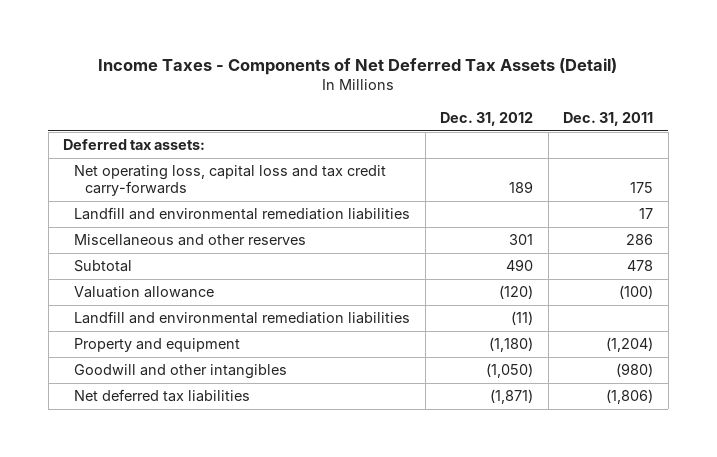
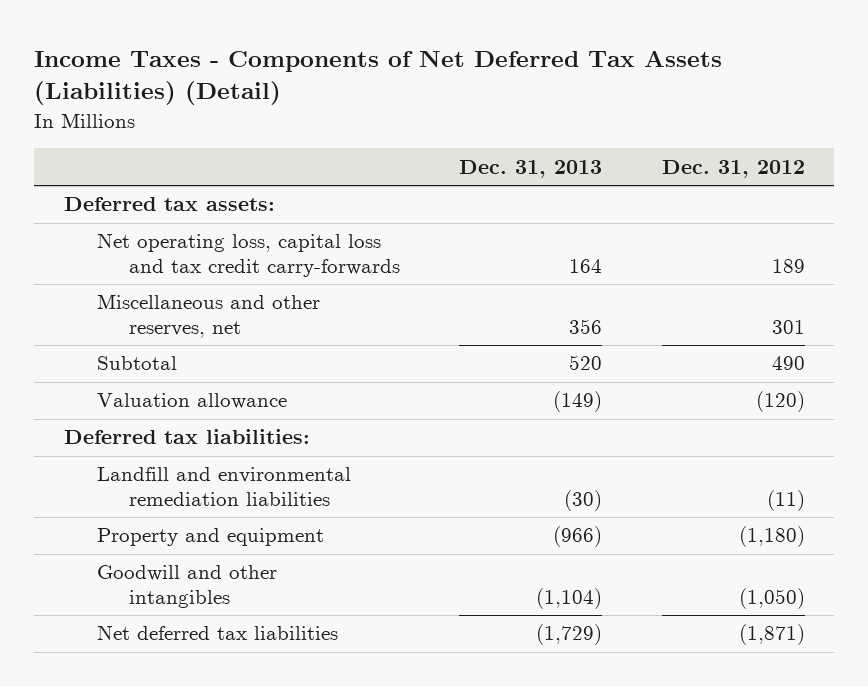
- Income Taxes - Components of Net Deferred Tax Assets (Detail)
+ Income Taxes - Components of Net Deferred Tax Assets (Liabilities) (Detail)
- | Dec. 31, 2012 | Dec. 31, 2011
+ | Dec. 31, 2013 | Dec. 31, 2012
- Landfill and environmental remediation liabilities | | 17
- Miscellaneous and other reserves | 301 | 286
+ Miscellaneous and other reserves, net | 356 | 301
+ Deferred tax liabilities:

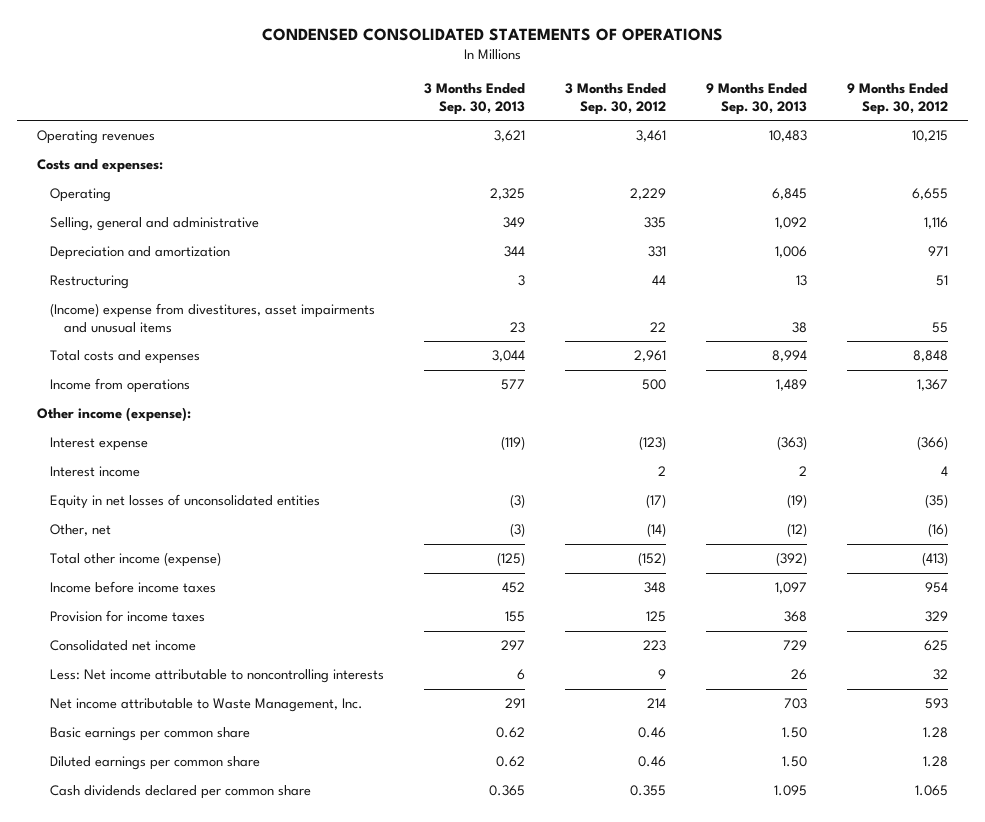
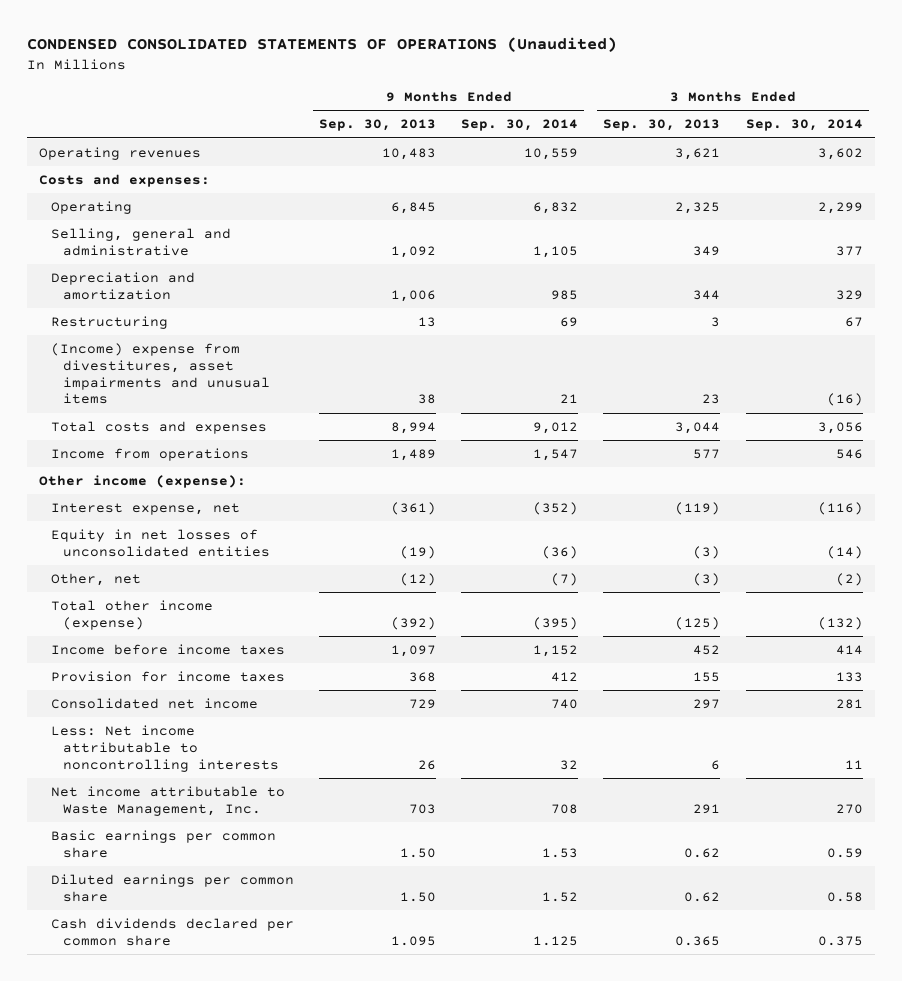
- CONDENSED CONSOLIDATED STATEMENTS OF OPERATIONS
+ CONDENSED CONSOLIDATED STATEMENTS OF OPERATIONS (Unaudited)
- | 3 Months Ended Sep. 30, 2013 | 3 Months Ended Sep. 30, 2012 | 9 Months Ended Sep. 30, 2013 | 9 Months Ended Sep. 30, 2012
+ | 9 Months Ended Sep. 30, 2013 | 9 Months Ended Sep. 30, 2014 | 3 Months Ended Sep. 30, 2013 | 3 Months Ended Sep. 30, 2014
- Interest expense | (119) | (123) | (363) | (366)
- Interest income | | 2 | 2 | 4
+ Interest expense, net | (361) | (352) | (119) | (116)

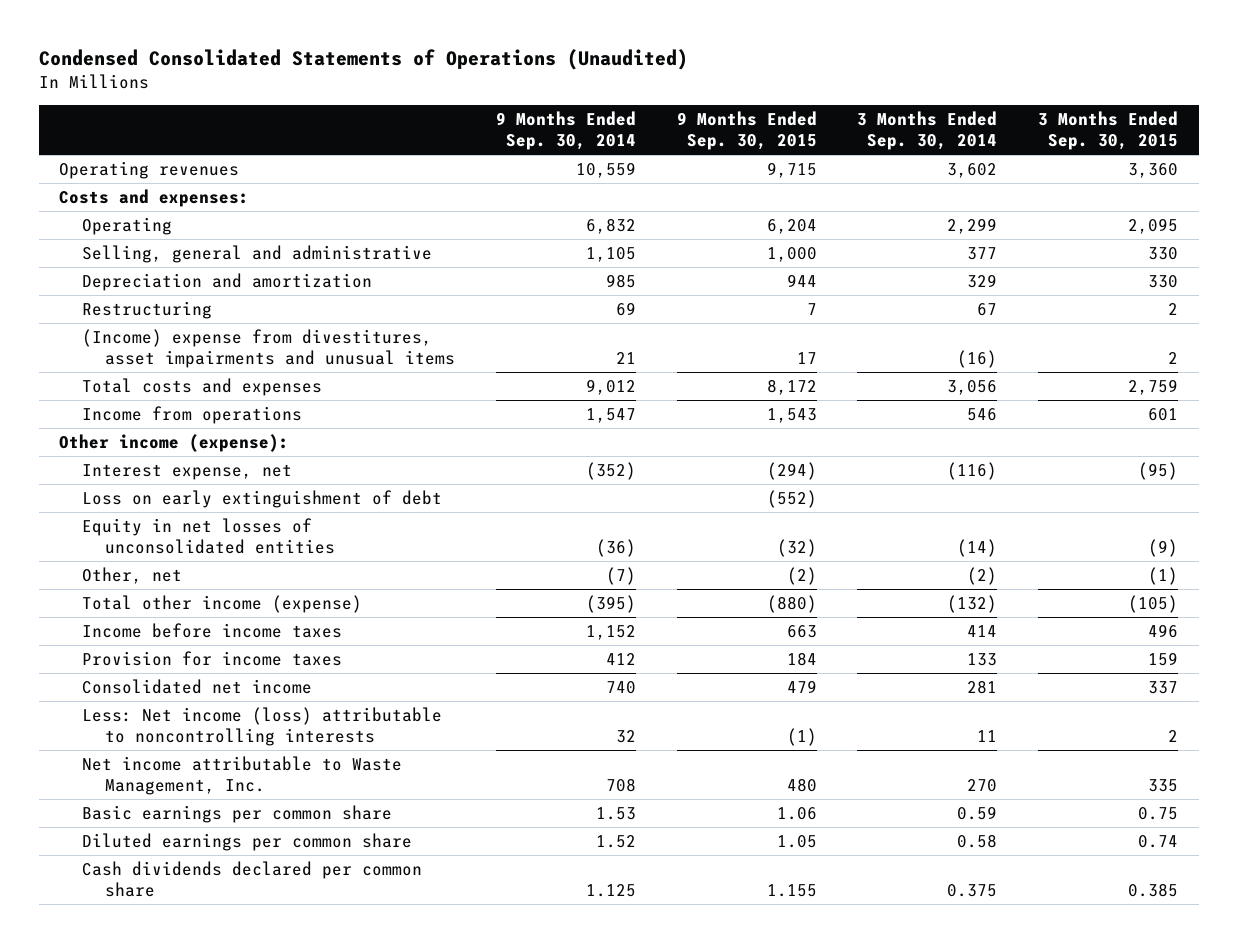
- CONDENSED CONSOLIDATED STATEMENTS OF OPERATIONS (Unaudited)
+ Condensed Consolidated Statements of Operations (Unaudited)
- | 9 Months Ended Sep. 30, 2013 | 9 Months Ended Sep. 30, 2014 | 3 Months Ended Sep. 30, 2013 | 3 Months Ended Sep. 30, 2014
+ | 9 Months Ended Sep. 30, 2014 | 9 Months Ended Sep. 30, 2015 | 3 Months Ended Sep. 30, 2014 | 3 Months Ended Sep. 30, 2015
+ Loss on early extinguishment of debt | | (552) | |
- Less: Net income attributable to noncontrolling interests | 26 | 32 | 6 | 11
+ Less: Net income (loss) attributable to noncontrolling interests | 32 | (1) | 11 | 2

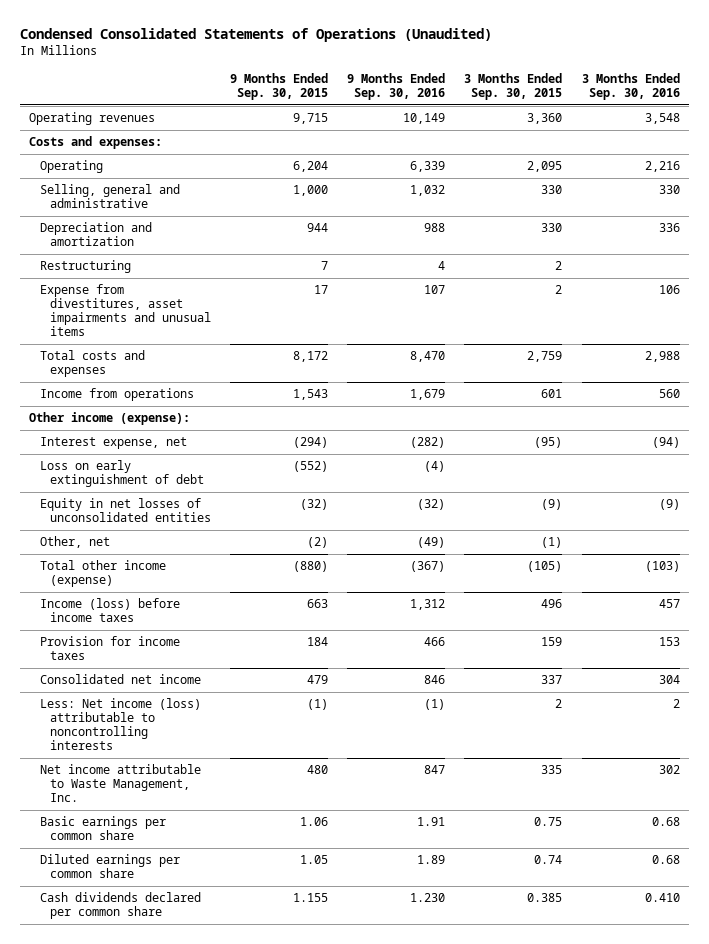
- | 9 Months Ended Sep. 30, 2014 | 9 Months Ended Sep. 30, 2015 | 3 Months Ended Sep. 30, 2014 | 3 Months Ended Sep. 30, 2015
+ | 9 Months Ended Sep. 30, 2015 | 9 Months Ended Sep. 30, 2016 | 3 Months Ended Sep. 30, 2015 | 3 Months Ended Sep. 30, 2016
- (Income) expense from divestitures, asset impairments and unusual items | 21 | 17 | (16) | 2
+ Expense from divestitures, asset impairments and unusual items | 17 | 107 | 2 | 106
- Income before income taxes | 1,152 | 663 | 414 | 496
+ Income (loss) before income taxes | 663 | 1,312 | 496 | 457

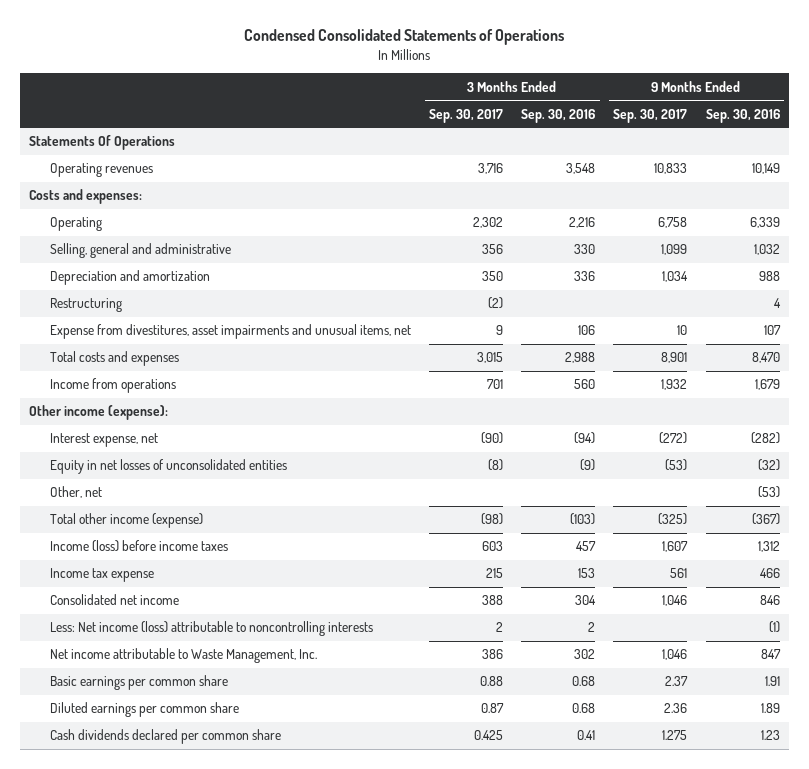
- Condensed Consolidated Statements of Operations (Unaudited)
+ Condensed Consolidated Statements of Operations
- | 9 Months Ended Sep. 30, 2015 | 9 Months Ended Sep. 30, 2016 | 3 Months Ended Sep. 30, 2015 | 3 Months Ended Sep. 30, 2016
+ | 3 Months Ended Sep. 30, 2017 | 3 Months Ended Sep. 30, 2016 | 9 Months Ended Sep. 30, 2017 | 9 Months Ended Sep. 30, 2016
+ Statements Of Operations
- Expense from divestitures, asset impairments and unusual items | 17 | 107 | 2 | 106
+ Expense from divestitures, asset impairments and unusual items, net | 9 | 106 | 10 | 107
- Loss on early extinguishment of debt | (552) | (4) | |
- Other, net | (2) | (49) | (1) |
+ Other, net | | | | (53)
- Provision for income taxes | 184 | 466 | 159 | 153
+ Income tax expense | 215 | 153 | 561 | 466
- Cash dividends declared per common share | 1.155 | 1.230 | 0.385 | 0.410
+ Cash dividends declared per common share | 0.425 | 0.41 | 1.275 | 1.23

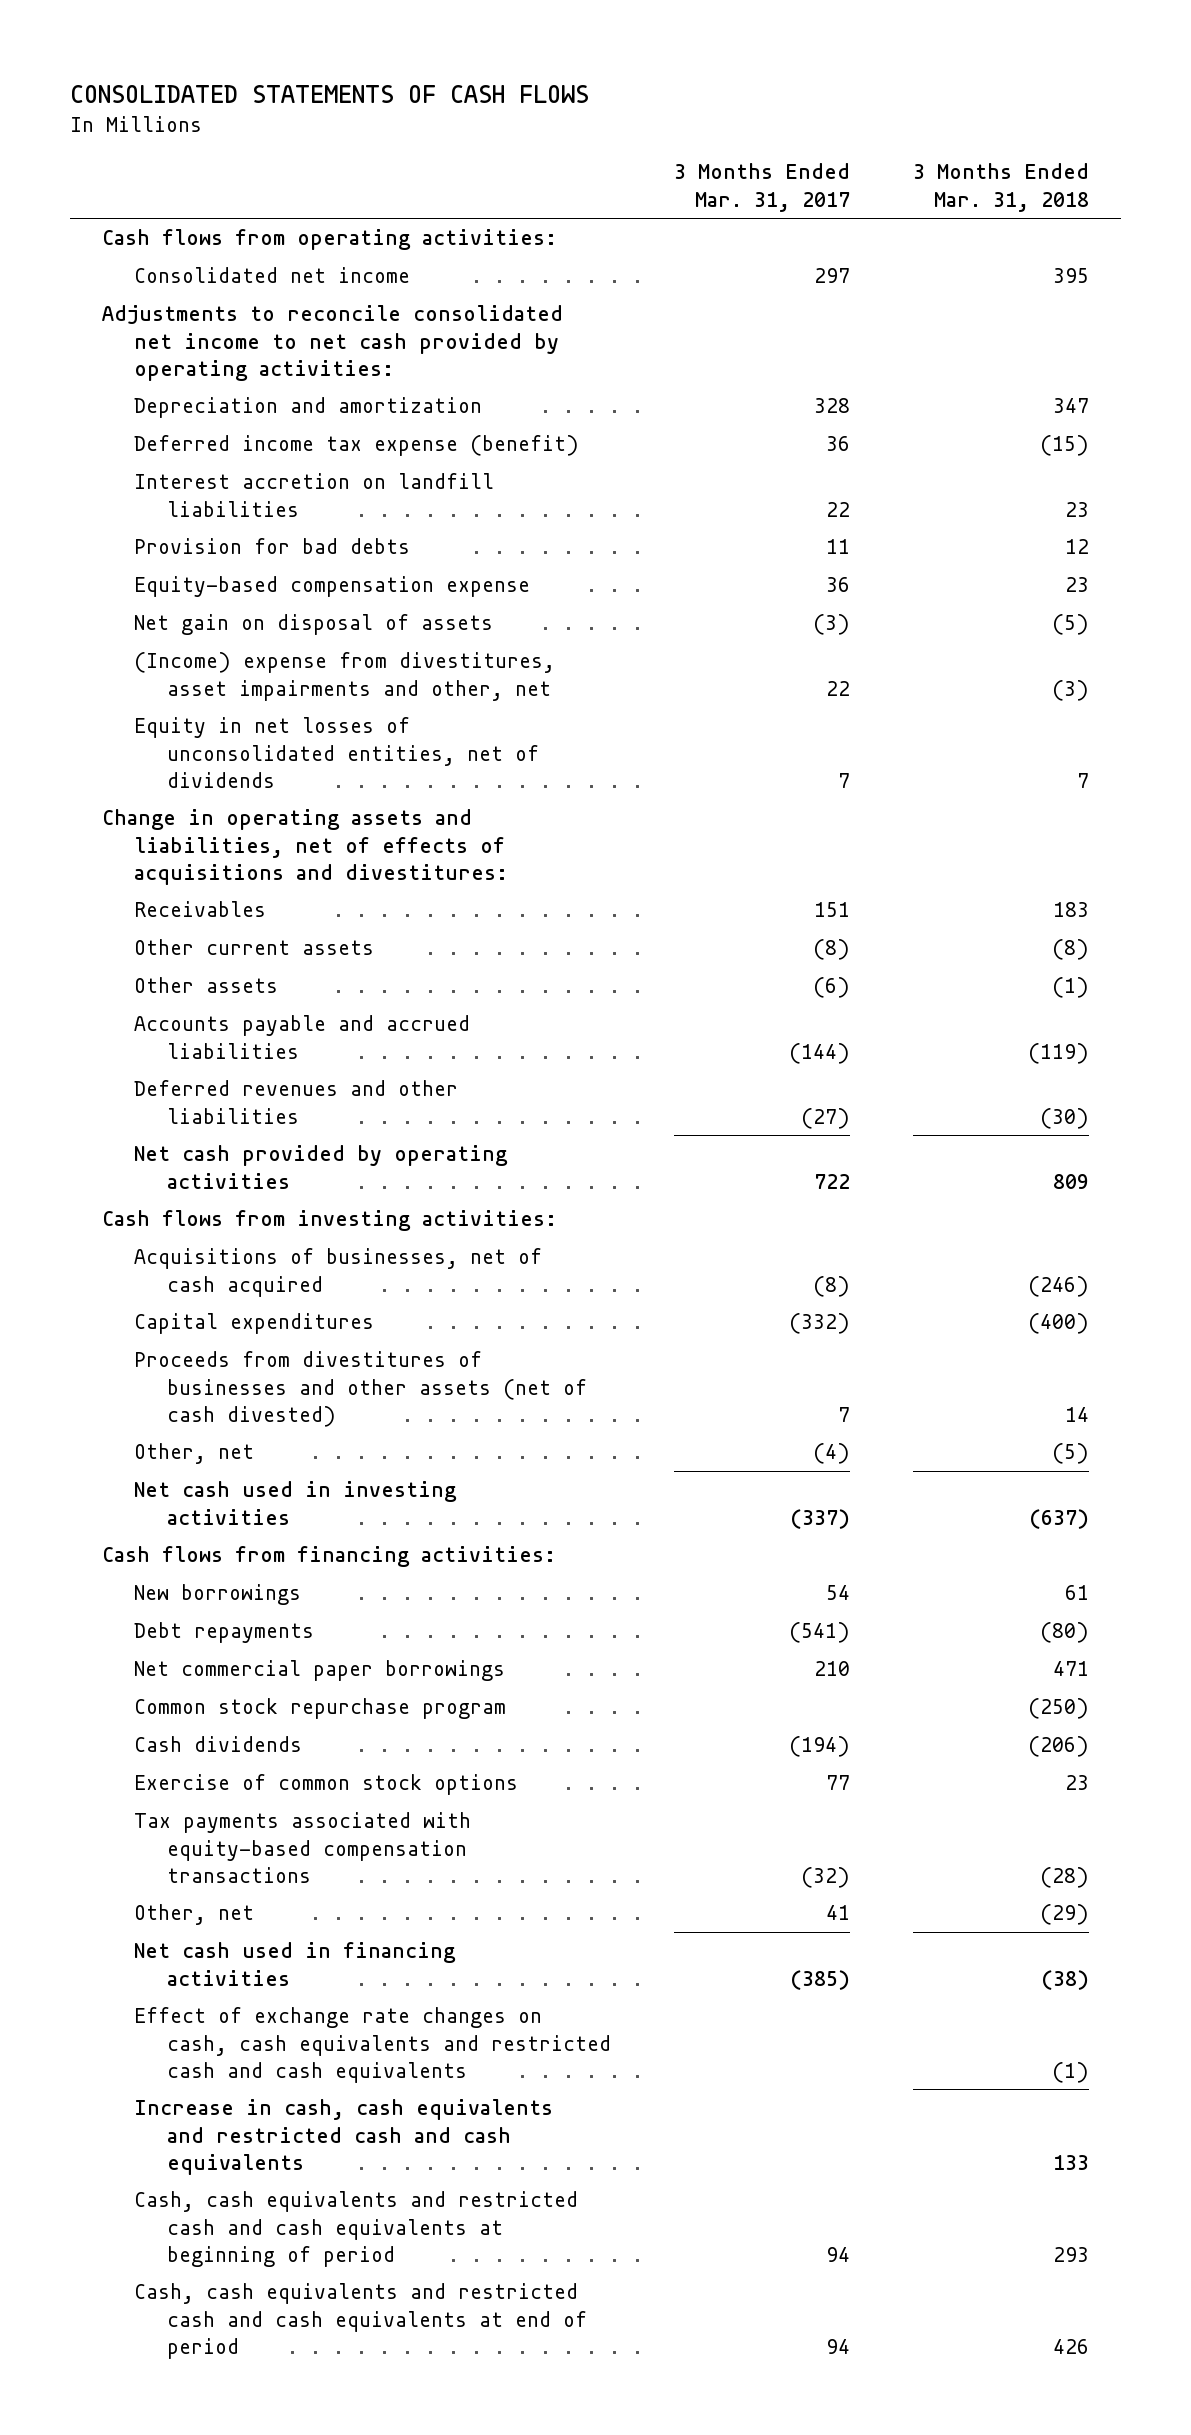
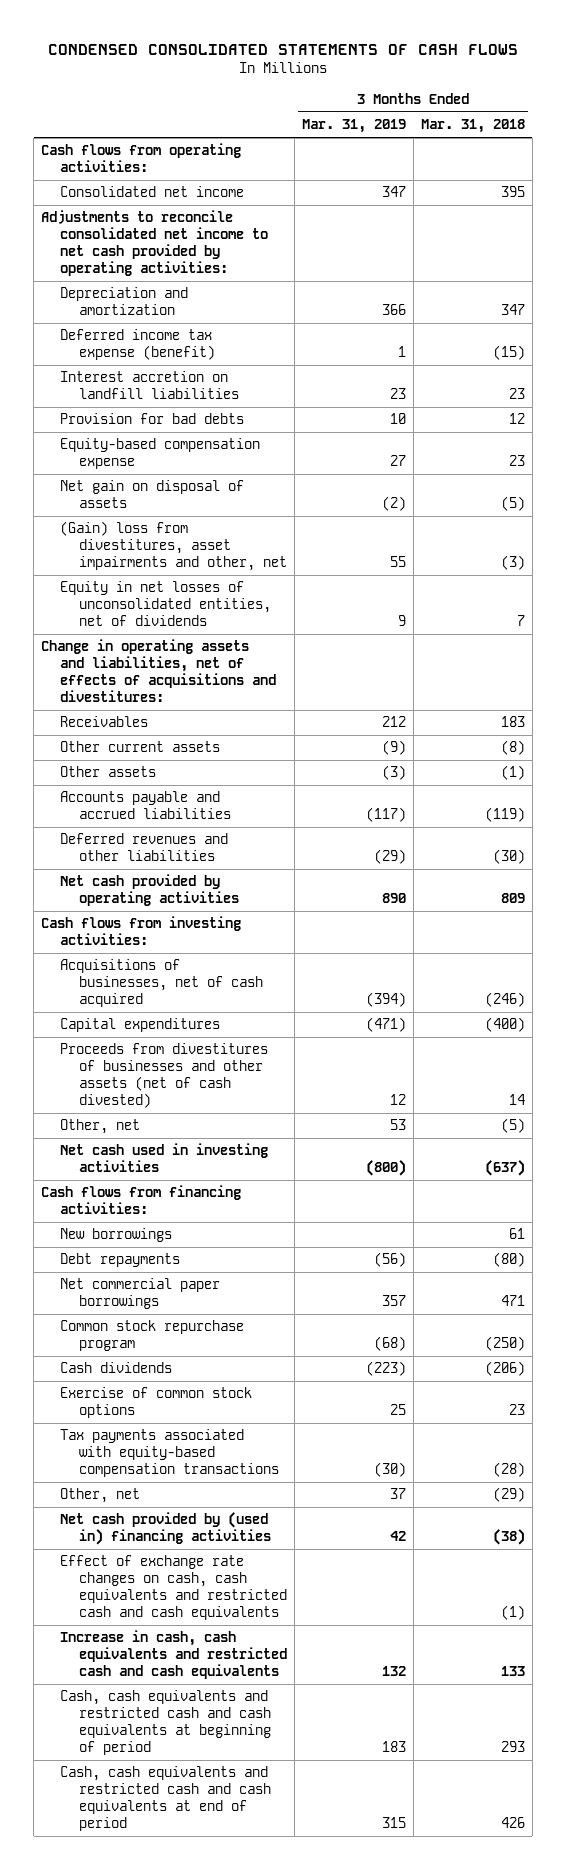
- CONSOLIDATED STATEMENTS OF CASH FLOWS
+ CONDENSED CONSOLIDATED STATEMENTS OF CASH FLOWS
- | 3 Months Ended Mar. 31, 2017 | 3 Months Ended Mar. 31, 2018
+ | 3 Months Ended Mar. 31, 2019 | 3 Months Ended Mar. 31, 2018
- (Income) expense from divestitures, asset impairments and other, net | 22 | (3)
+ (Gain) loss from divestitures, asset impairments and other, net | 55 | (3)
- Net cash used in financing activities | (385) | (38)
+ Net cash provided by (used in) financing activities | 42 | (38)

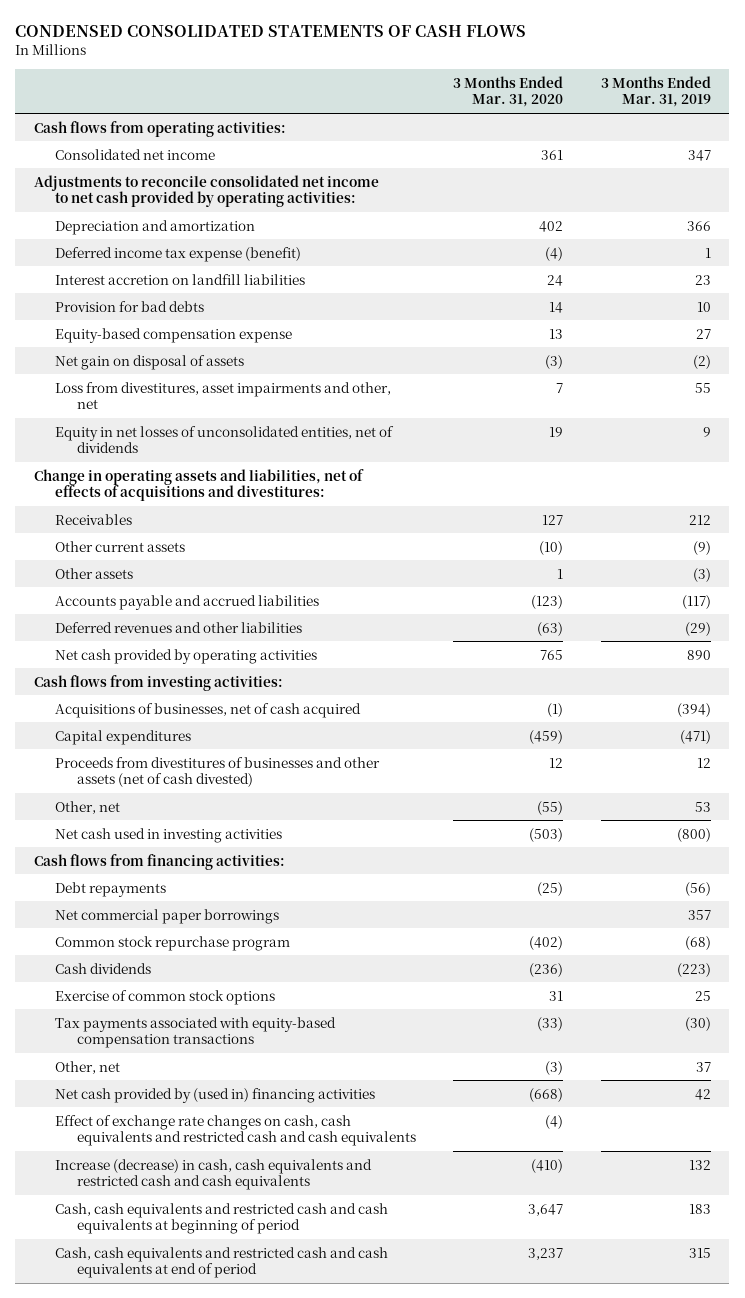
- | 3 Months Ended Mar. 31, 2019 | 3 Months Ended Mar. 31, 2018
+ | 3 Months Ended Mar. 31, 2020 | 3 Months Ended Mar. 31, 2019
- (Gain) loss from divestitures, asset impairments and other, net | 55 | (3)
+ Loss from divestitures, asset impairments and other, net | 7 | 55
- New borrowings | | 61
- Increase in cash, cash equivalents and restricted cash and cash equivalents | 132 | 133
+ Increase (decrease) in cash, cash equivalents and restricted cash and cash equivalents | (410) | 132

